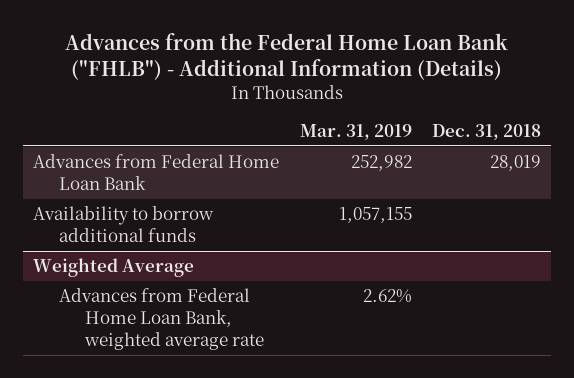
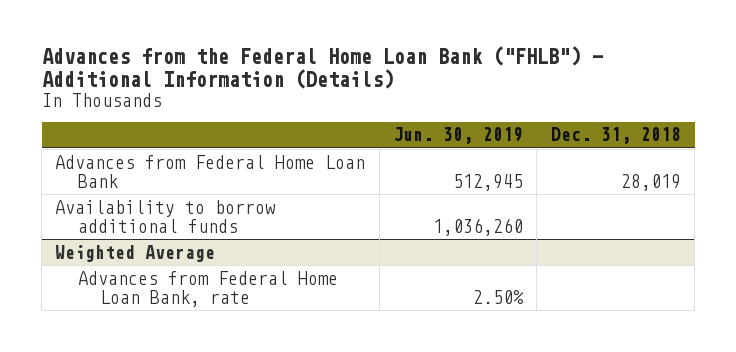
- | Mar. 31, 2019 | Dec. 31, 2018
+ | Jun. 30, 2019 | Dec. 31, 2018
@ Weighted Average
- Advances from Federal Home Loan Bank, weighted average rate | 2.62% |
+ Advances from Federal Home Loan Bank, rate | 2.50% |

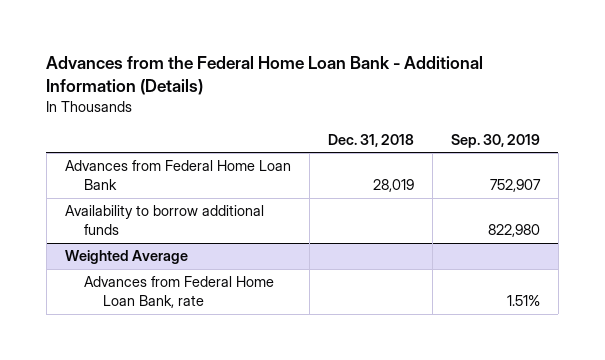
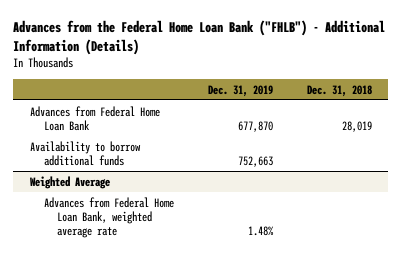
- Advances from the Federal Home Loan Bank - Additional Information (Details)
+ Advances from the Federal Home Loan Bank ("FHLB") - Additional Information (Details)
- | Dec. 31, 2018 | Sep. 30, 2019
+ | Dec. 31, 2019 | Dec. 31, 2018
@ Weighted Average
- Advances from Federal Home Loan Bank, rate | | 1.51%
+ Advances from Federal Home Loan Bank, weighted average rate | 1.48% |

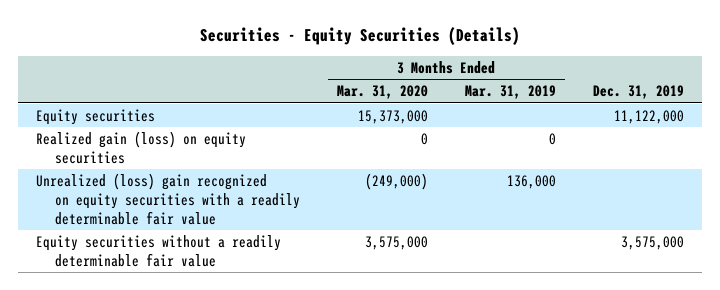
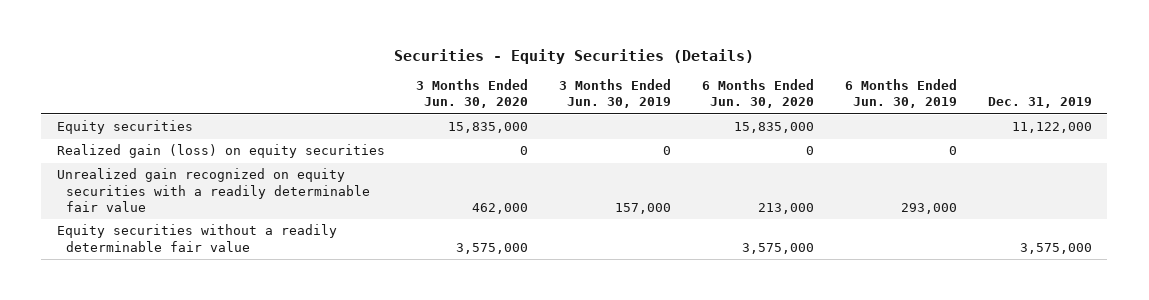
- | 3 Months Ended Mar. 31, 2020 | 3 Months Ended Mar. 31, 2019 | Dec. 31, 2019
+ | 3 Months Ended Jun. 30, 2020 | 3 Months Ended Jun. 30, 2019 | 6 Months Ended Jun. 30, 2020 | 6 Months Ended Jun. 30, 2019 | Dec. 31, 2019
- Unrealized (loss) gain recognized on equity securities with a readily determinable fair value | (249,000) | 136,000 |
+ Unrealized gain recognized on equity securities with a readily determinable fair value | 462,000 | 157,000 | 213,000 | 293,000 |

